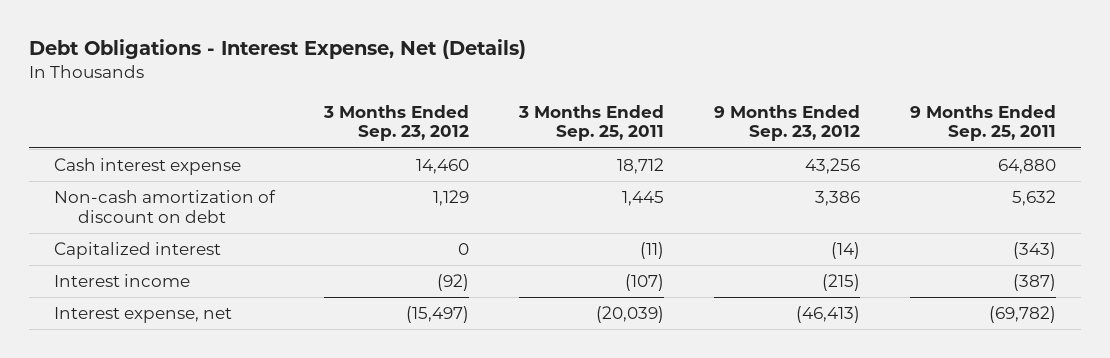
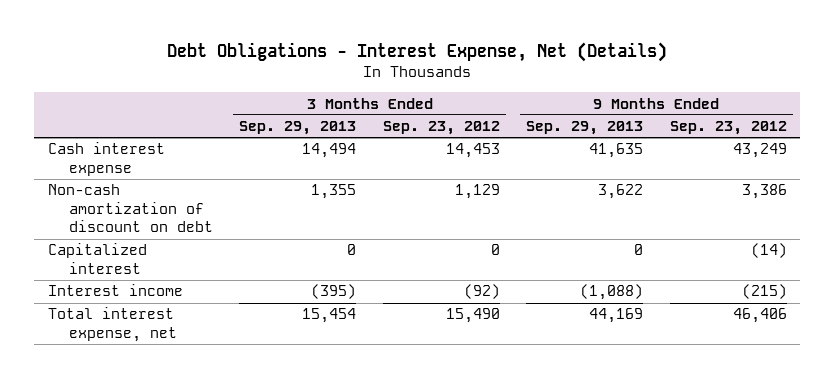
- | 3 Months Ended Sep. 23, 2012 | 3 Months Ended Sep. 25, 2011 | 9 Months Ended Sep. 23, 2012 | 9 Months Ended Sep. 25, 2011
+ | 3 Months Ended Sep. 29, 2013 | 3 Months Ended Sep. 23, 2012 | 9 Months Ended Sep. 29, 2013 | 9 Months Ended Sep. 23, 2012
- Cash interest expense | 14,460 | 18,712 | 43,256 | 64,880
+ Cash interest expense | 14,494 | 14,453 | 41,635 | 43,249
- Interest expense, net | (15,497) | (20,039) | (46,413) | (69,782)
+ Total interest expense, net | 15,454 | 15,490 | 44,169 | 46,406

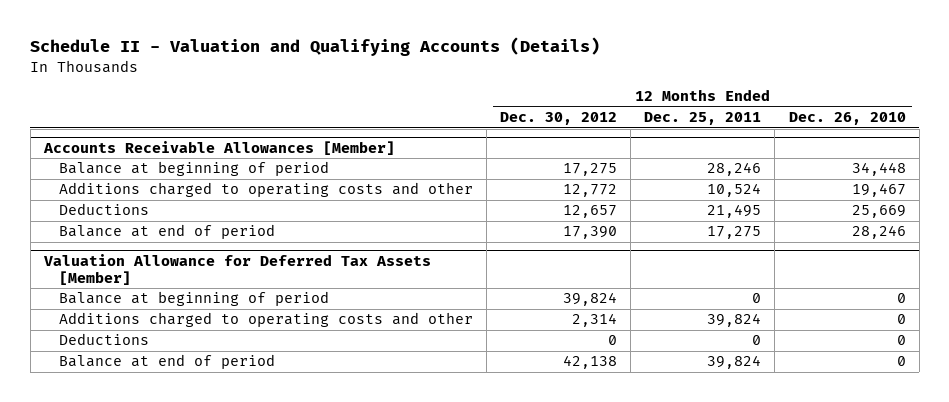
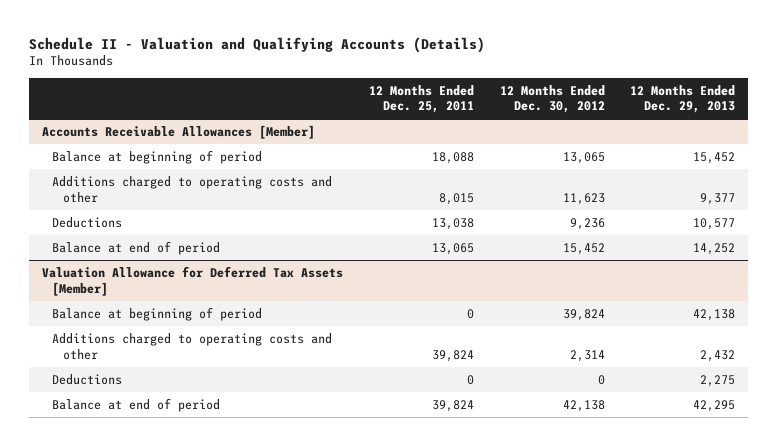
- | 12 Months Ended Dec. 30, 2012 | 12 Months Ended Dec. 25, 2011 | 12 Months Ended Dec. 26, 2010
+ | 12 Months Ended Dec. 25, 2011 | 12 Months Ended Dec. 30, 2012 | 12 Months Ended Dec. 29, 2013
@ Accounts Receivable Allowances [Member]
- Balance at beginning of period | 17,275 | 28,246 | 34,448
- Additions charged to operating costs and other | 12,772 | 10,524 | 19,467
- Deductions | 12,657 | 21,495 | 25,669
- Balance at end of period | 17,390 | 17,275 | 28,246
+ Balance at beginning of period | 18,088 | 13,065 | 15,452
+ Additions charged to operating costs and other | 8,015 | 11,623 | 9,377
+ Deductions | 13,038 | 9,236 | 10,577
+ Balance at end of period | 13,065 | 15,452 | 14,252

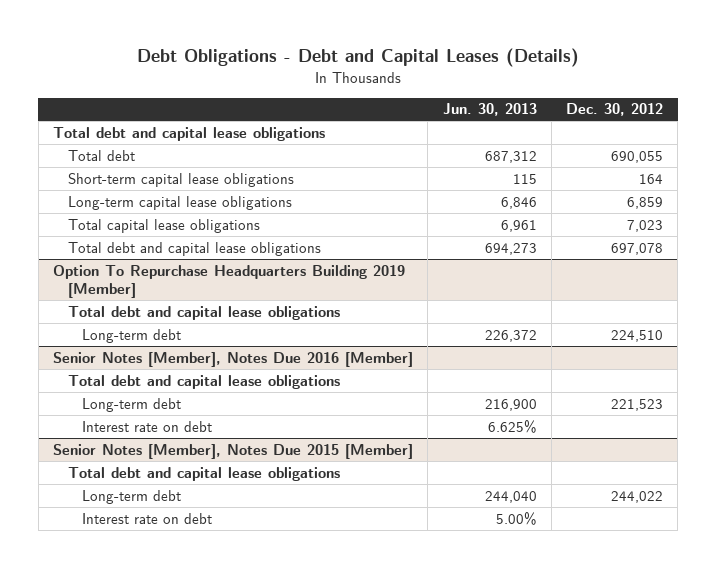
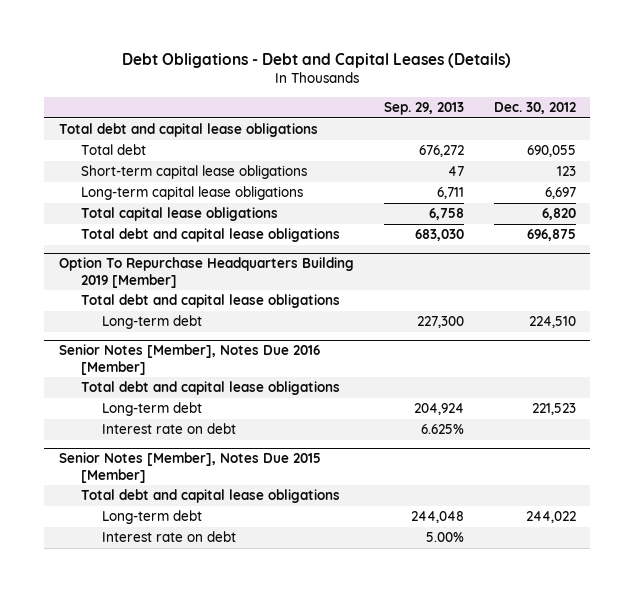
- | Jun. 30, 2013 | Dec. 30, 2012
+ | Sep. 29, 2013 | Dec. 30, 2012
- Short-term capital lease obligations | 115 | 164
- Long-term capital lease obligations | 6,846 | 6,859
- Total capital lease obligations | 6,961 | 7,023
- Total debt and capital lease obligations | 694,273 | 697,078
+ Short-term capital lease obligations | 47 | 123
+ Long-term capital lease obligations | 6,711 | 6,697
+ Total capital lease obligations | 6,758 | 6,820
+ Total debt and capital lease obligations | 683,030 | 696,875

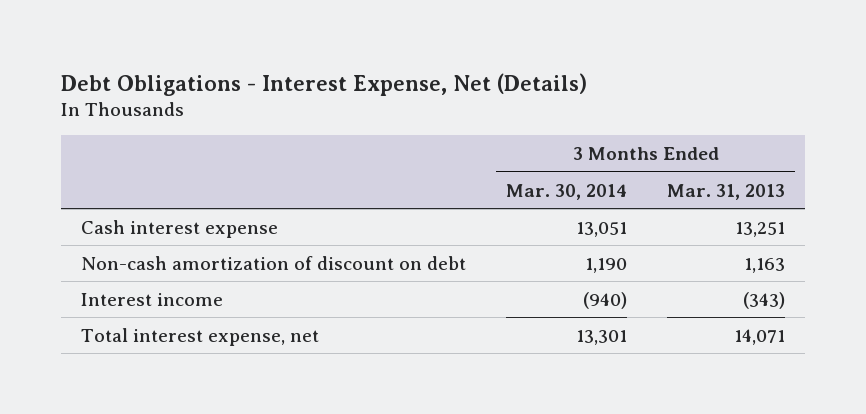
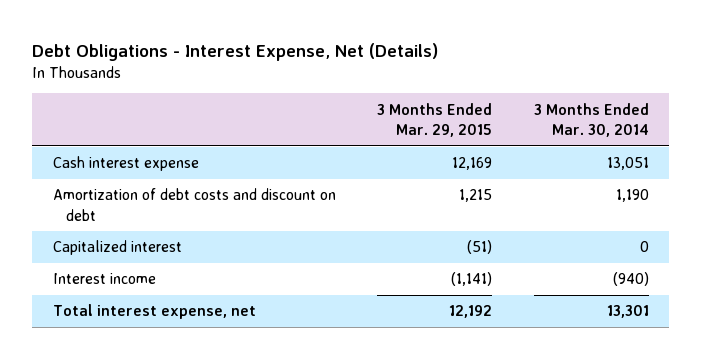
- | 3 Months Ended Mar. 30, 2014 | 3 Months Ended Mar. 31, 2013
+ | 3 Months Ended Mar. 29, 2015 | 3 Months Ended Mar. 30, 2014
- Non-cash amortization of discount on debt | 1,190 | 1,163
+ Amortization of debt costs and discount on debt | 1,215 | 1,190
+ Capitalized interest | (51) | 0

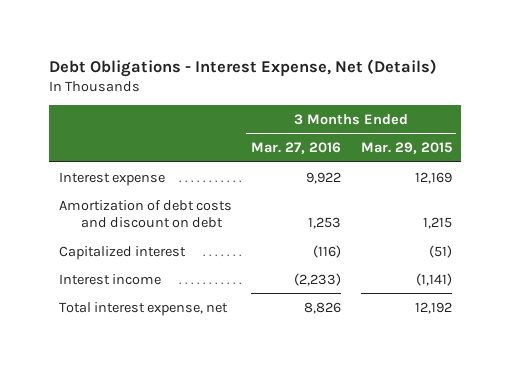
- | 3 Months Ended Mar. 29, 2015 | 3 Months Ended Mar. 30, 2014
+ | 3 Months Ended Mar. 27, 2016 | 3 Months Ended Mar. 29, 2015
- Cash interest expense | 12,169 | 13,051
+ Interest expense | 9,922 | 12,169

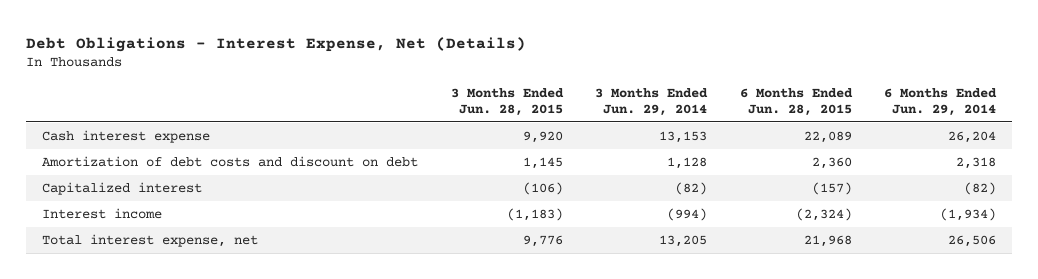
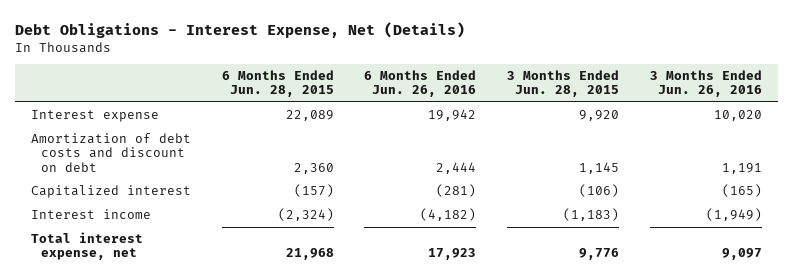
- | 3 Months Ended Jun. 28, 2015 | 3 Months Ended Jun. 29, 2014 | 6 Months Ended Jun. 28, 2015 | 6 Months Ended Jun. 29, 2014
+ | 6 Months Ended Jun. 28, 2015 | 6 Months Ended Jun. 26, 2016 | 3 Months Ended Jun. 28, 2015 | 3 Months Ended Jun. 26, 2016
- Cash interest expense | 9,920 | 13,153 | 22,089 | 26,204
+ Interest expense | 22,089 | 19,942 | 9,920 | 10,020

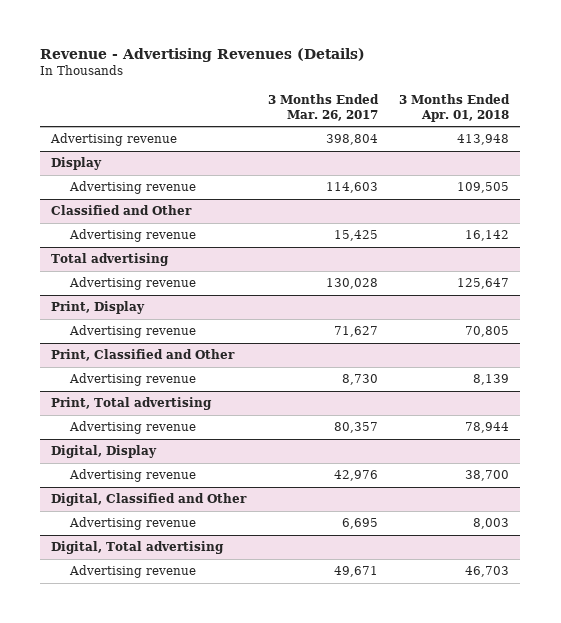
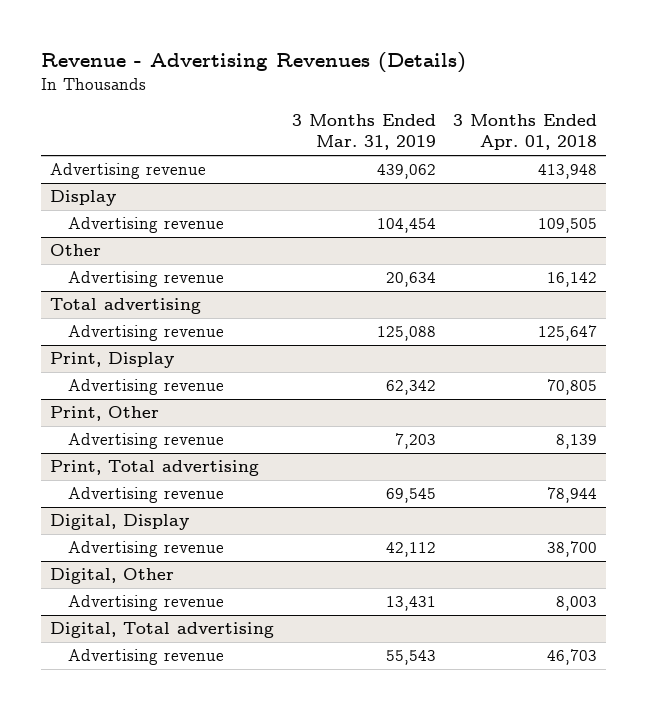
- | 3 Months Ended Mar. 26, 2017 | 3 Months Ended Apr. 01, 2018
+ | 3 Months Ended Mar. 31, 2019 | 3 Months Ended Apr. 01, 2018
- Classified and Other
+ Other
- Print, Classified and Other
+ Print, Other
- Digital, Classified and Other
+ Digital, Other

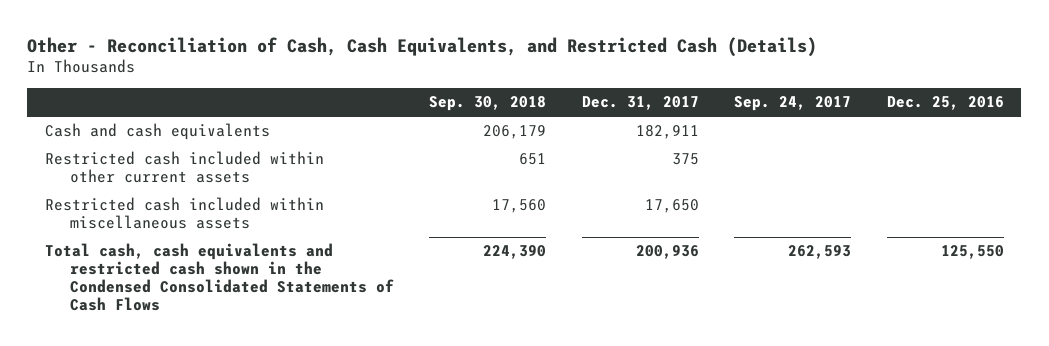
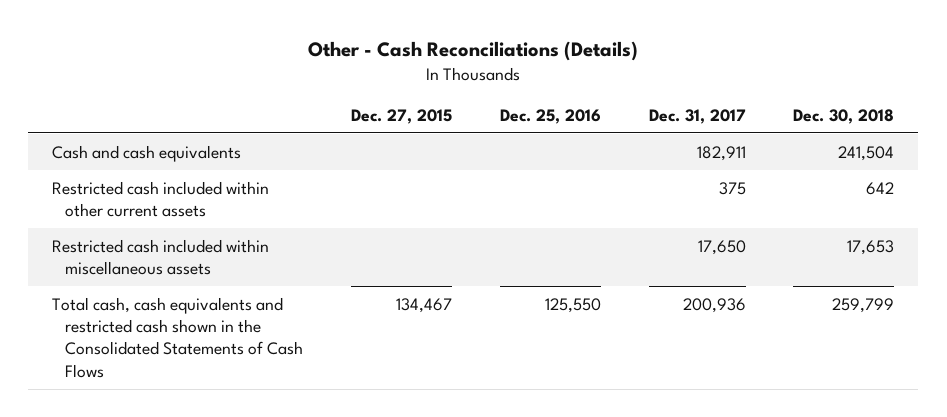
- Other - Reconciliation of Cash, Cash Equivalents, and Restricted Cash (Details)
+ Other - Cash Reconciliations (Details)
- | Sep. 30, 2018 | Dec. 31, 2017 | Sep. 24, 2017 | Dec. 25, 2016
+ | Dec. 27, 2015 | Dec. 25, 2016 | Dec. 31, 2017 | Dec. 30, 2018
- Total cash, cash equivalents and restricted cash shown in the Condensed Consolidated Statements of Cash Flows | 224,390 | 200,936 | 262,593 | 125,550
+ Total cash, cash equivalents and restricted cash shown in the Consolidated Statements of Cash Flows | 134,467 | 125,550 | 200,936 | 259,799

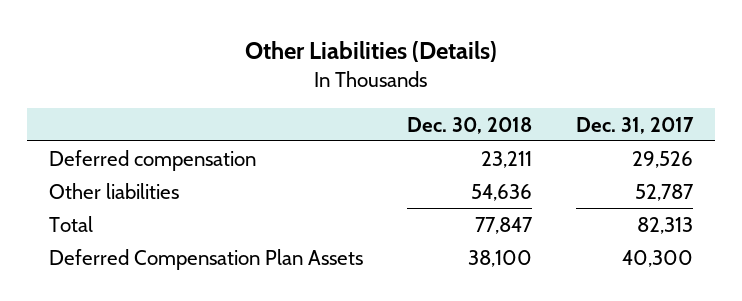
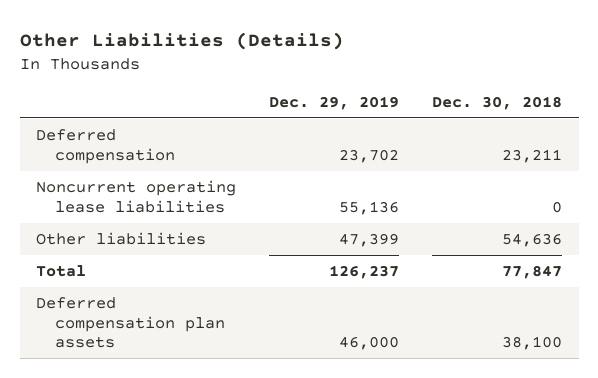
- | Dec. 30, 2018 | Dec. 31, 2017
+ | Dec. 29, 2019 | Dec. 30, 2018
+ Noncurrent operating lease liabilities | 55,136 | 0
- Deferred Compensation Plan Assets | 38,100 | 40,300
+ Deferred compensation plan assets | 46,000 | 38,100

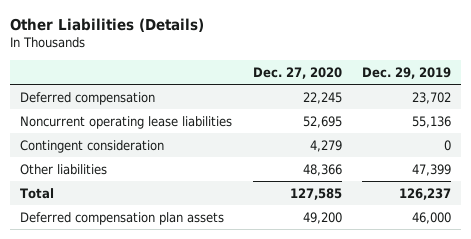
- | Dec. 29, 2019 | Dec. 30, 2018
+ | Dec. 27, 2020 | Dec. 29, 2019
+ Contingent consideration | 4,279 | 0

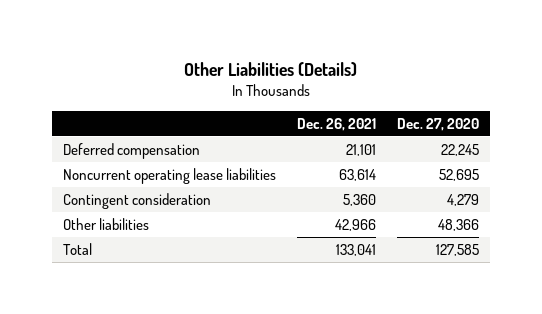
- | Dec. 27, 2020 | Dec. 29, 2019
+ | Dec. 26, 2021 | Dec. 27, 2020
- Deferred compensation plan assets | 49,200 | 46,000

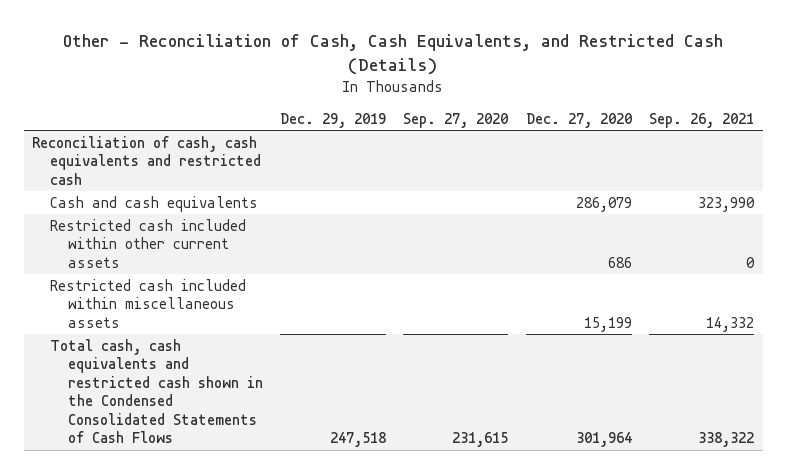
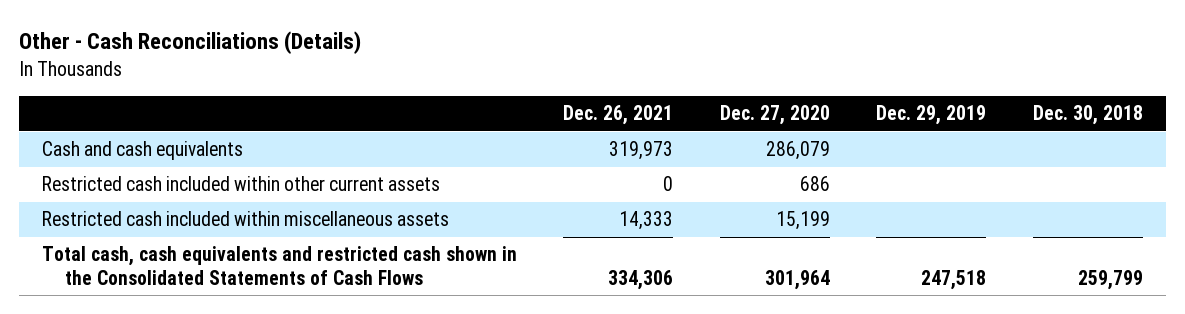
- Other - Reconciliation of Cash, Cash Equivalents, and Restricted Cash (Details)
+ Other - Cash Reconciliations (Details)
- | Dec. 29, 2019 | Sep. 27, 2020 | Dec. 27, 2020 | Sep. 26, 2021
+ | Dec. 26, 2021 | Dec. 27, 2020 | Dec. 29, 2019 | Dec. 30, 2018
- Reconciliation of cash, cash equivalents and restricted cash
- Total cash, cash equivalents and restricted cash shown in the Condensed Consolidated Statements of Cash Flows | 247,518 | 231,615 | 301,964 | 338,322
+ Total cash, cash equivalents and restricted cash shown in the Consolidated Statements of Cash Flows | 334,306 | 301,964 | 247,518 | 259,799

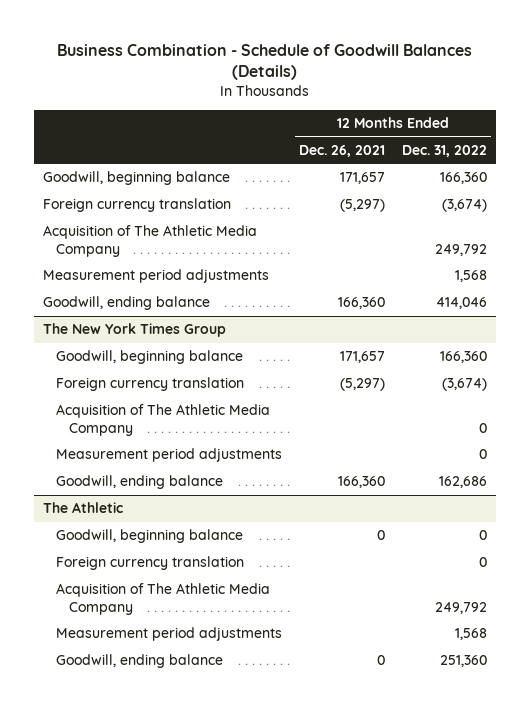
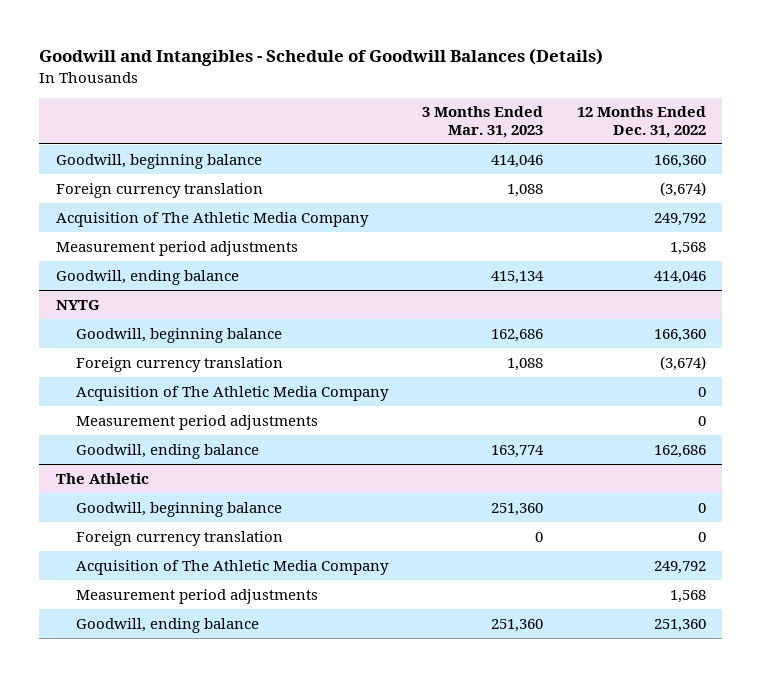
- Business Combination - Schedule of Goodwill Balances (Details)
+ Goodwill and Intangibles - Schedule of Goodwill Balances (Details)
- | 12 Months Ended Dec. 26, 2021 | 12 Months Ended Dec. 31, 2022
+ | 3 Months Ended Mar. 31, 2023 | 12 Months Ended Dec. 31, 2022
- The New York Times Group
+ NYTG

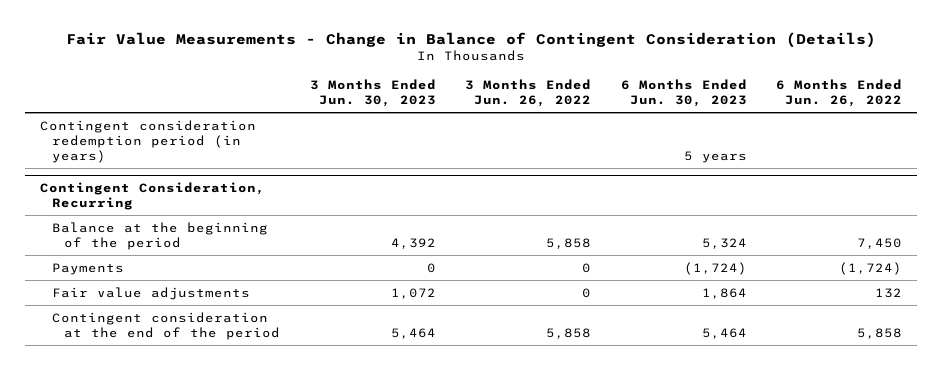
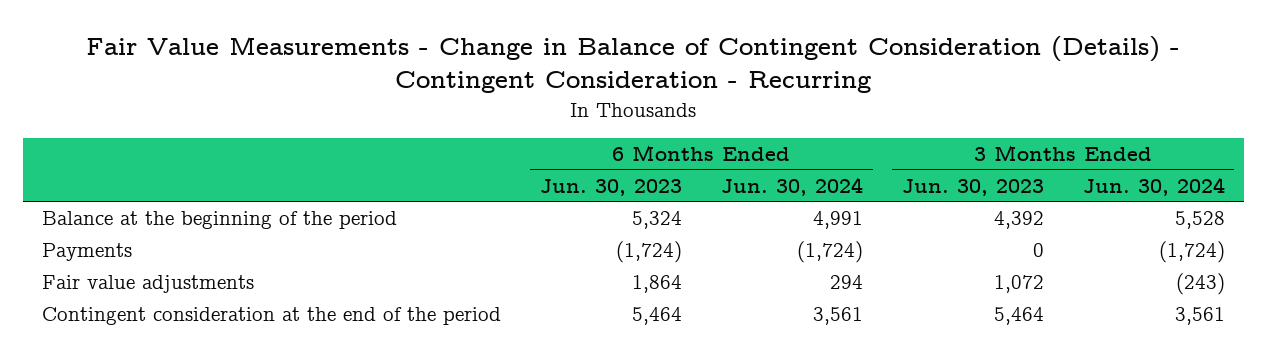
- Fair Value Measurements - Change in Balance of Contingent Consideration (Details)
+ Fair Value Measurements - Change in Balance of Contingent Consideration (Details) - Contingent Consideration - Recurring
- | 3 Months Ended Jun. 30, 2023 | 3 Months Ended Jun. 26, 2022 | 6 Months Ended Jun. 30, 2023 | 6 Months Ended Jun. 26, 2022
+ | 6 Months Ended Jun. 30, 2023 | 6 Months Ended Jun. 30, 2024 | 3 Months Ended Jun. 30, 2023 | 3 Months Ended Jun. 30, 2024
- Contingent consideration redemption period (in years) | | | 5 years |
- Contingent Consideration, Recurring

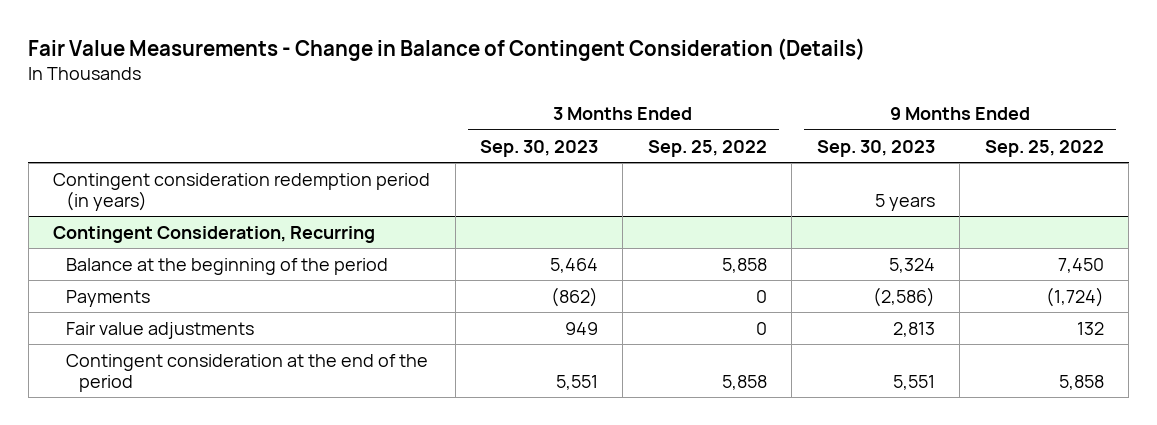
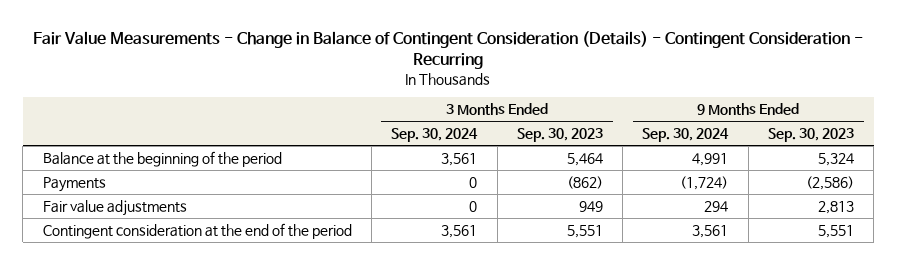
- Fair Value Measurements - Change in Balance of Contingent Consideration (Details)
+ Fair Value Measurements - Change in Balance of Contingent Consideration (Details) - Contingent Consideration - Recurring
- | 3 Months Ended Sep. 30, 2023 | 3 Months Ended Sep. 25, 2022 | 9 Months Ended Sep. 30, 2023 | 9 Months Ended Sep. 25, 2022
+ | 3 Months Ended Sep. 30, 2024 | 3 Months Ended Sep. 30, 2023 | 9 Months Ended Sep. 30, 2024 | 9 Months Ended Sep. 30, 2023
- Contingent consideration redemption period (in years) | | | 5 years |
- Contingent Consideration, Recurring

